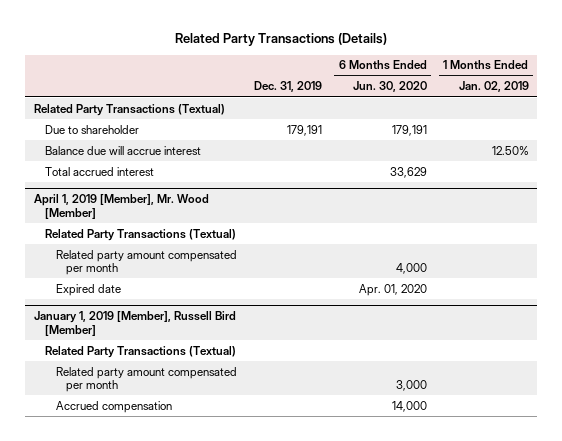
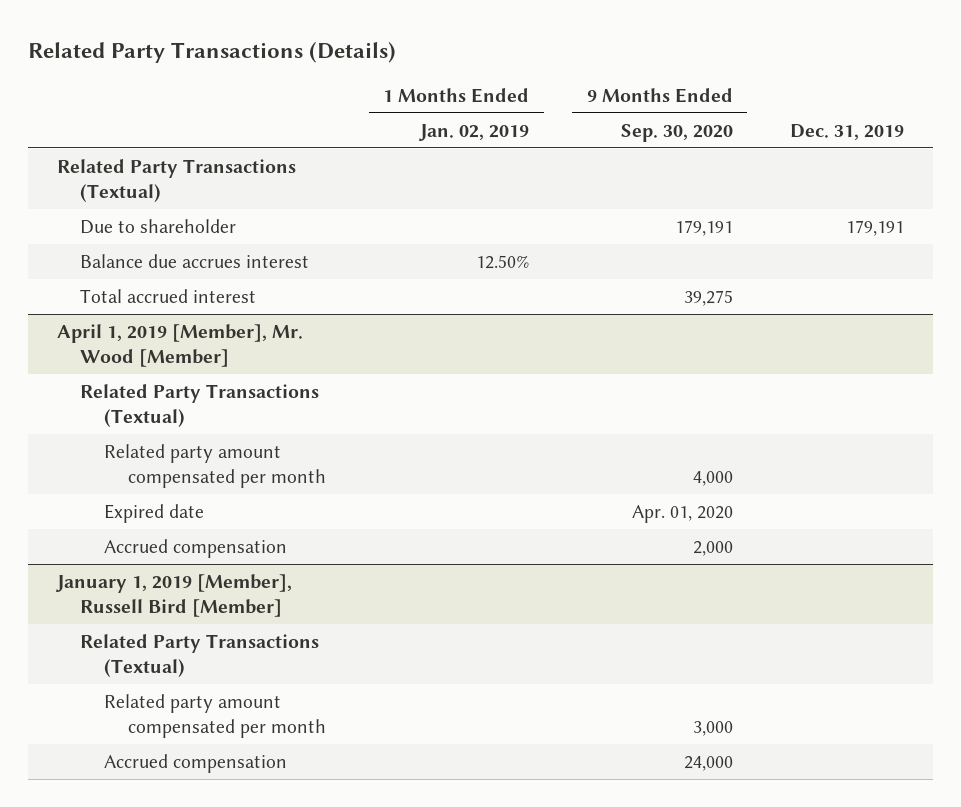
- | Dec. 31, 2019 | 6 Months Ended Jun. 30, 2020 | 1 Months Ended Jan. 02, 2019
+ | 1 Months Ended Jan. 02, 2019 | 9 Months Ended Sep. 30, 2020 | Dec. 31, 2019
- Balance due will accrue interest | | | 12.50%
+ Balance due accrues interest | 12.50% | |
@ April 1, 2019 [Member], Mr. Wood [Member]
+ Accrued compensation | | 2,000 |

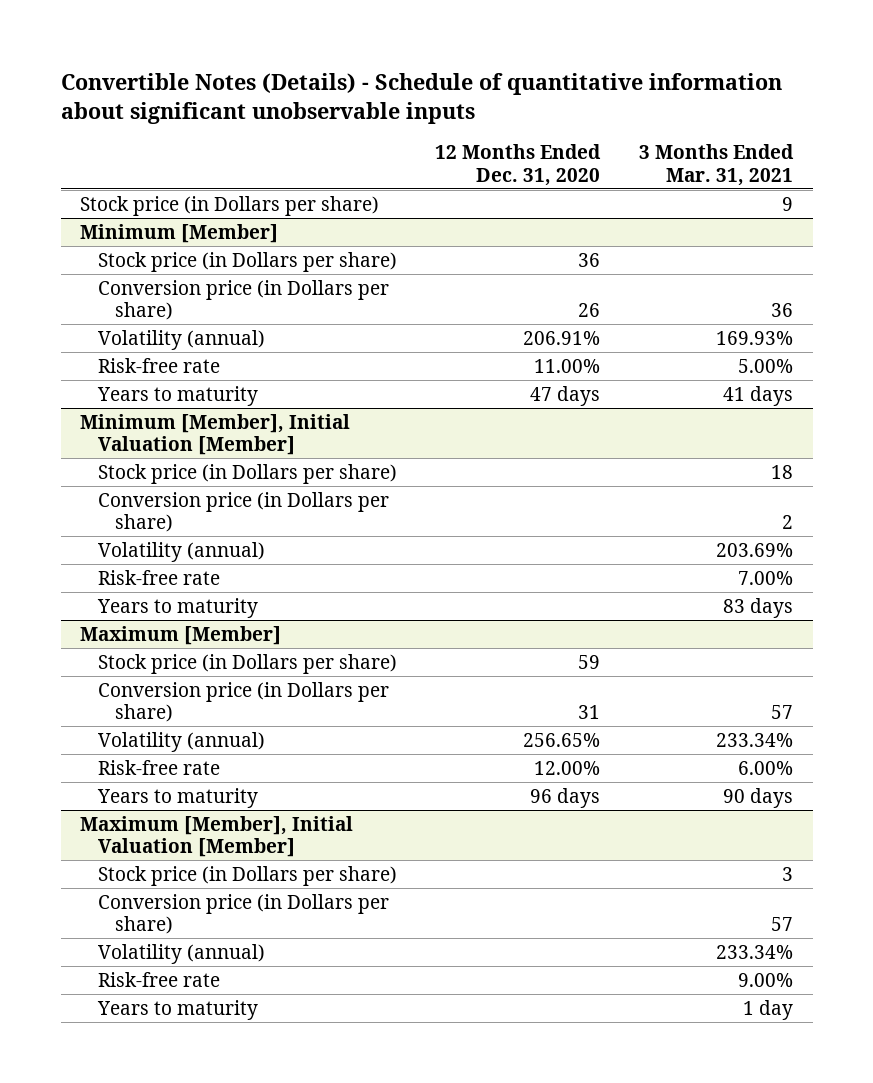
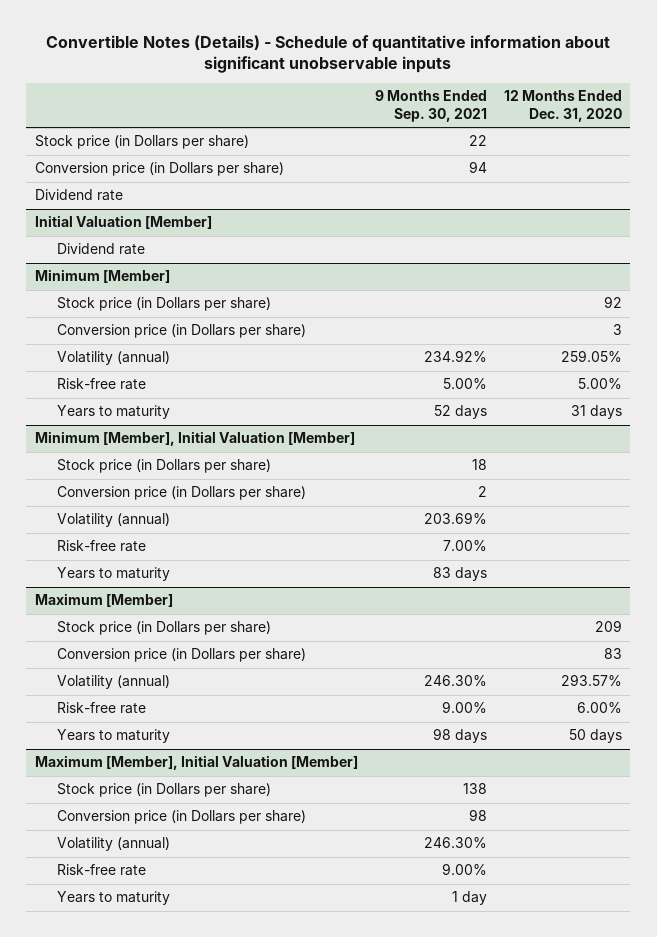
- | 12 Months Ended Dec. 31, 2020 | 3 Months Ended Mar. 31, 2021
+ | 9 Months Ended Sep. 30, 2021 | 12 Months Ended Dec. 31, 2020
+ Conversion price (in Dollars per share) | 94 |
+ Dividend rate
+ Initial Valuation [Member]
+ Dividend rate
@ Minimum [Member]
- Stock price (in Dollars per share) | 36 |
- Conversion price (in Dollars per share) | 26 | 36
- Volatility (annual) | 206.91% | 169.93%
- Risk-free rate | 11.00% | 5.00%
- Years to maturity | 47 days | 41 days
+ Stock price (in Dollars per share) | | 92
+ Conversion price (in Dollars per share) | | 3
+ Volatility (annual) | 234.92% | 259.05%
+ Risk-free rate | 5.00% | 5.00%
+ Years to maturity | 52 days | 31 days
@ Maximum [Member]
- Stock price (in Dollars per share) | 59 |
- Conversion price (in Dollars per share) | 31 | 57
- Volatility (annual) | 256.65% | 233.34%
- Risk-free rate | 12.00% | 6.00%
- Years to maturity | 96 days | 90 days
+ Stock price (in Dollars per share) | | 209
+ Conversion price (in Dollars per share) | | 83
+ Volatility (annual) | 246.30% | 293.57%
+ Risk-free rate | 9.00% | 6.00%
+ Years to maturity | 98 days | 50 days

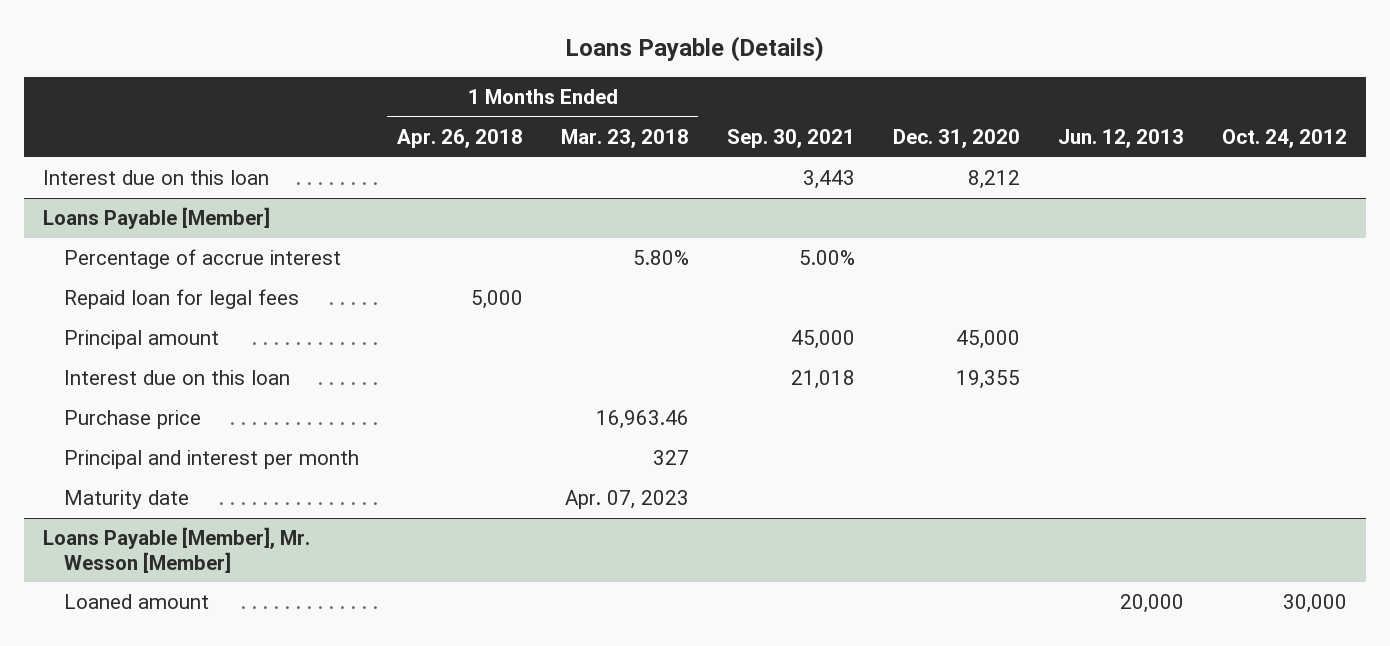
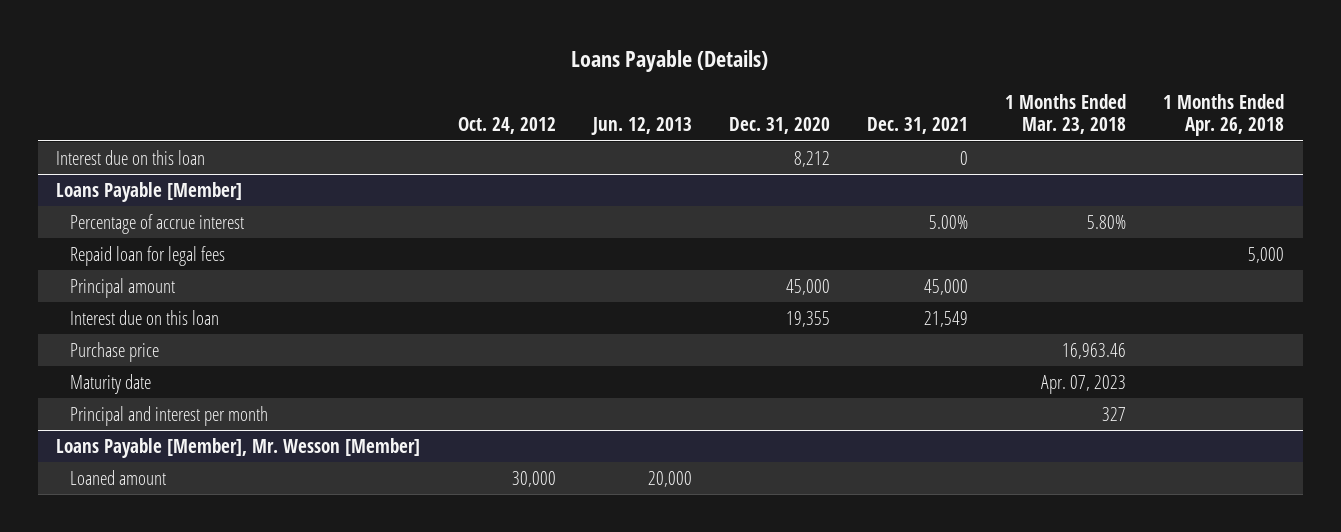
- | 1 Months Ended Apr. 26, 2018 | 1 Months Ended Mar. 23, 2018 | Sep. 30, 2021 | Dec. 31, 2020 | Jun. 12, 2013 | Oct. 24, 2012
+ | Oct. 24, 2012 | Jun. 12, 2013 | Dec. 31, 2020 | Dec. 31, 2021 | 1 Months Ended Mar. 23, 2018 | 1 Months Ended Apr. 26, 2018
@ Loans Payable [Member]
moved down: Principal and interest per month | | | | | 327 |

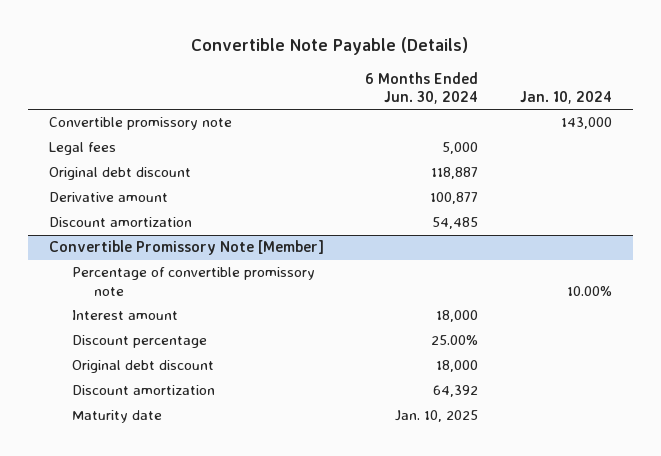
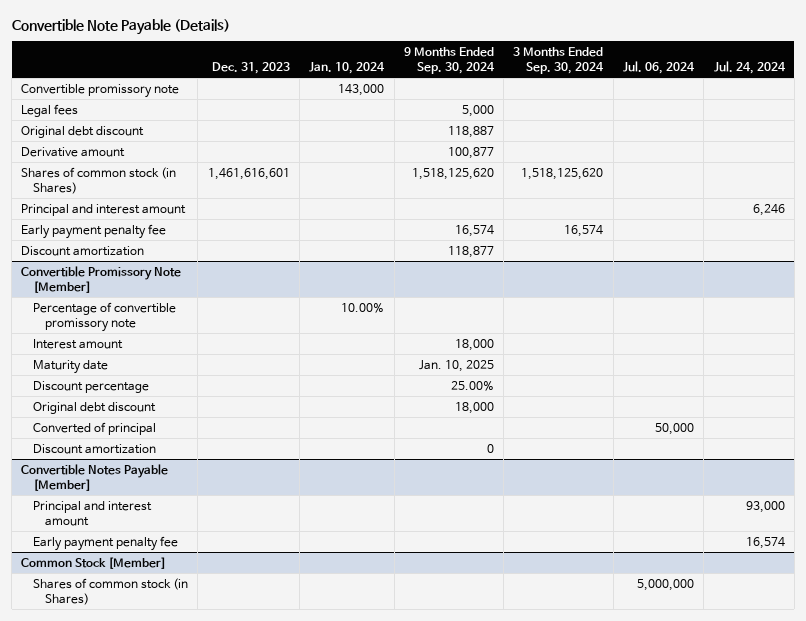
- | 6 Months Ended Jun. 30, 2024 | Jan. 10, 2024
+ | Dec. 31, 2023 | Jan. 10, 2024 | 9 Months Ended Sep. 30, 2024 | 3 Months Ended Sep. 30, 2024 | Jul. 06, 2024 | Jul. 24, 2024
+ Shares of common stock (in Shares) | 1,461,616,601 | | 1,518,125,620 | 1,518,125,620 | |
+ Principal and interest amount | | | | | | 6,246
+ Early payment penalty fee | | | 16,574 | 16,574 | |
@ Convertible Promissory Note [Member]
moved up: Maturity date | | | Jan. 10, 2025 | | |
+ Converted of principal | | | | | 50,000 |
+ Convertible Notes Payable [Member]
+ Principal and interest amount | | | | | | 93,000
+ Early payment penalty fee | | | | | | 16,574
+ Common Stock [Member]
+ Shares of common stock (in Shares) | | | | | 5,000,000 |

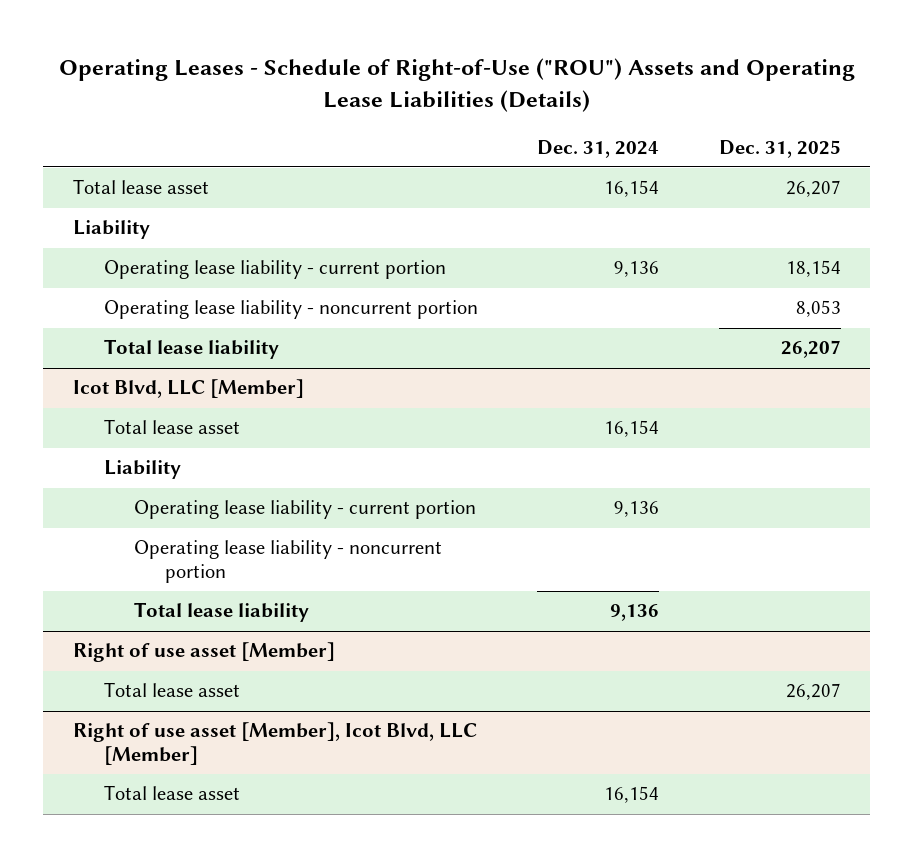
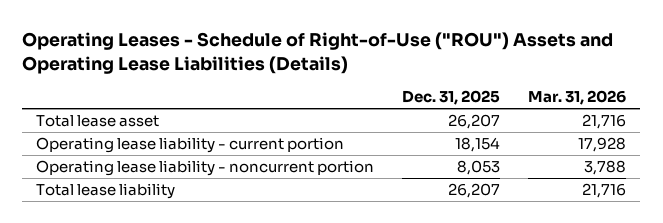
- | Dec. 31, 2024 | Dec. 31, 2025
+ | Dec. 31, 2025 | Mar. 31, 2026
- Liability
- Icot Blvd, LLC [Member]
- Total lease asset | 16,154 |
- Liability
- Operating lease liability - current portion | 9,136 |
- Operating lease liability - noncurrent portion
- Total lease liability | 9,136 |
- Right of use asset [Member]
- Total lease asset | | 26,207
- Right of use asset [Member], Icot Blvd, LLC [Member]
- Total lease asset | 16,154 |

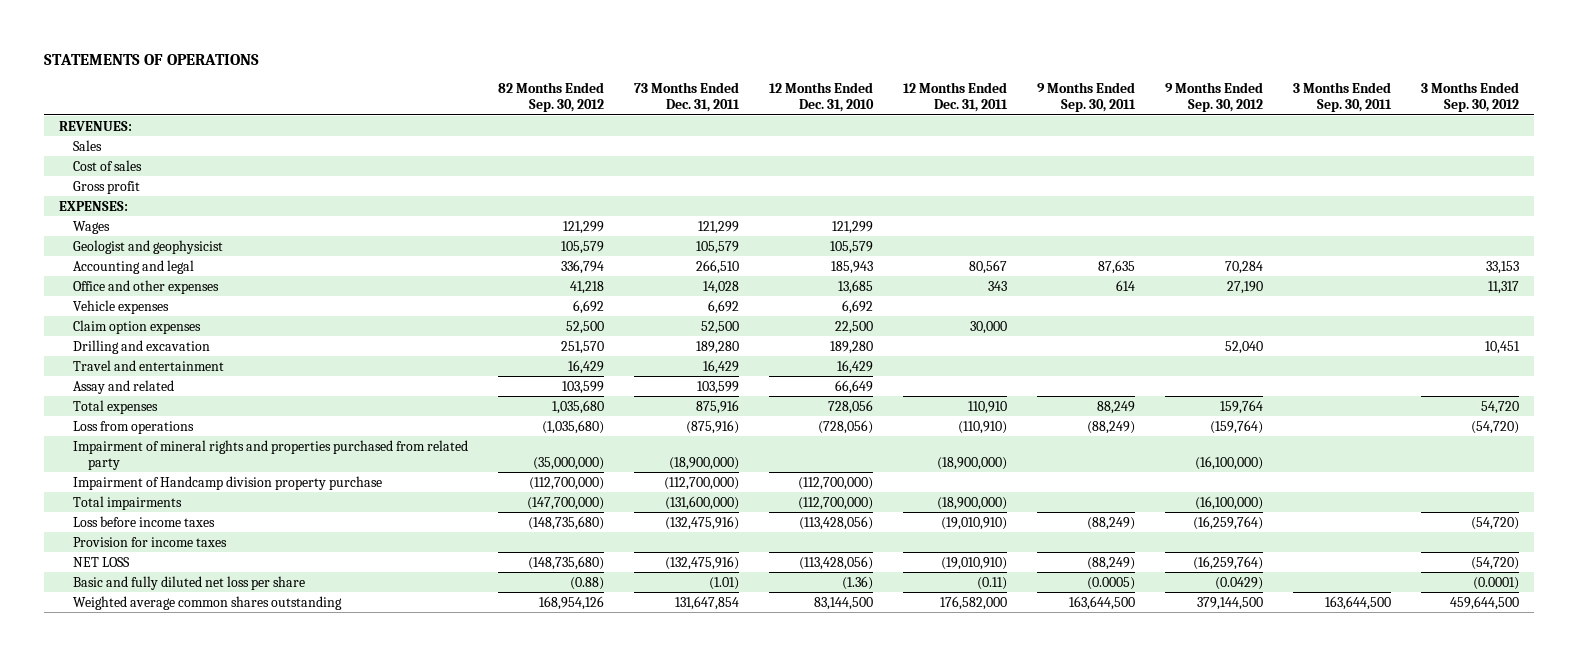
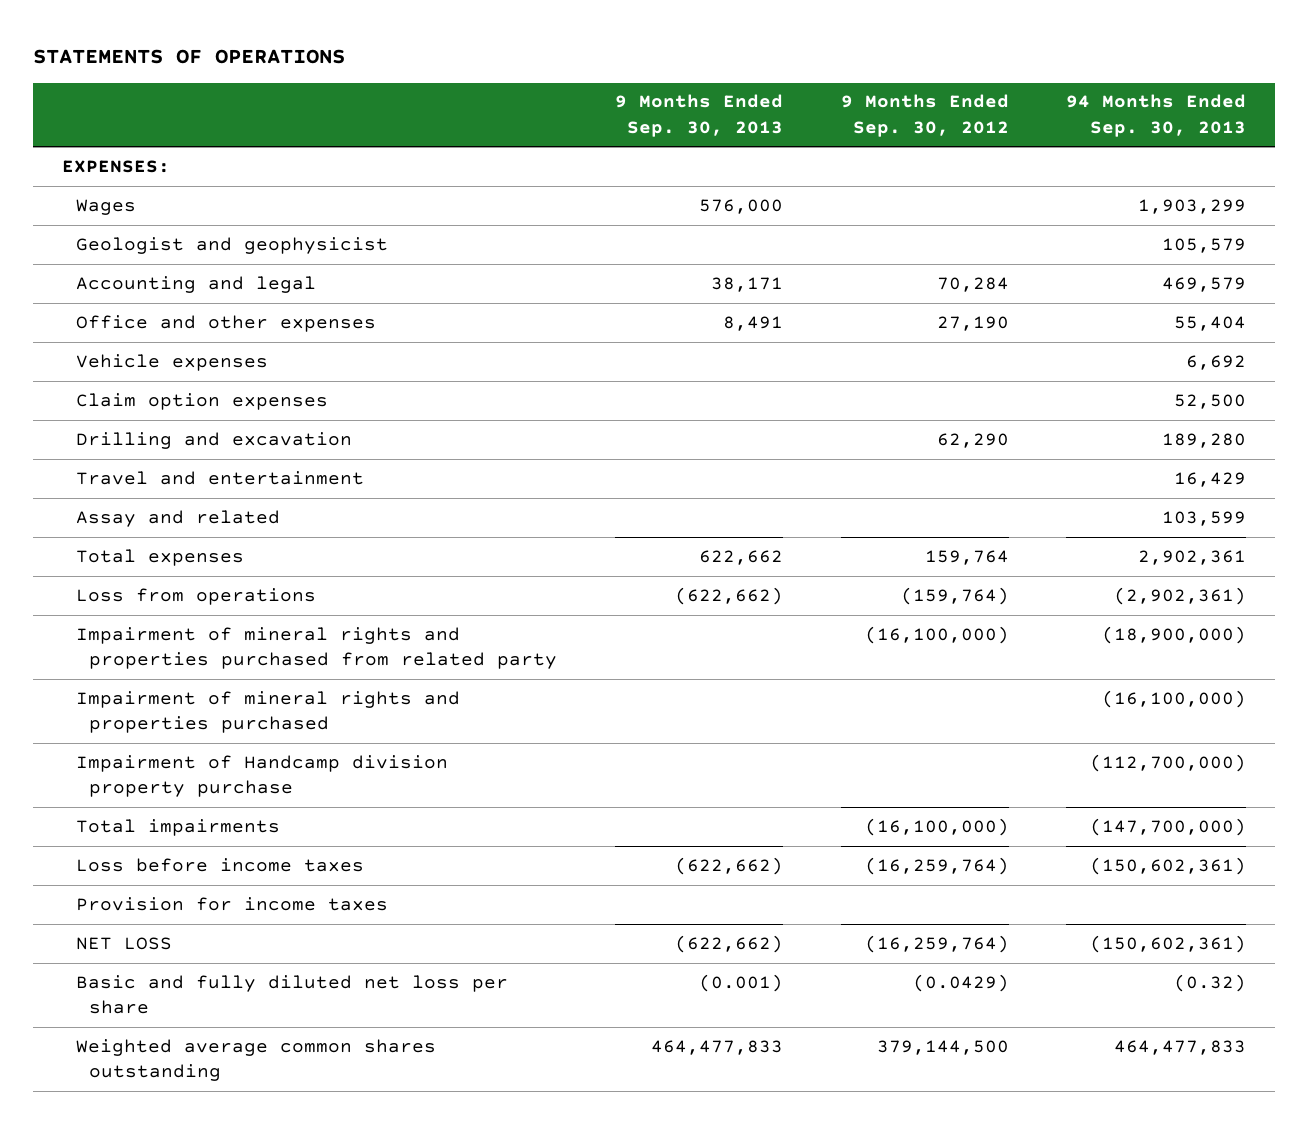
- | 82 Months Ended Sep. 30, 2012 | 73 Months Ended Dec. 31, 2011 | 12 Months Ended Dec. 31, 2010 | 12 Months Ended Dec. 31, 2011 | 9 Months Ended Sep. 30, 2011 | 9 Months Ended Sep. 30, 2012 | 3 Months Ended Sep. 30, 2011 | 3 Months Ended Sep. 30, 2012
+ | 9 Months Ended Sep. 30, 2013 | 9 Months Ended Sep. 30, 2012 | 94 Months Ended Sep. 30, 2013
- REVENUES:
- Sales
- Cost of sales
- Gross profit
- Drilling and excavation | 251,570 | 189,280 | 189,280 | | | 52,040 | | 10,451
+ Drilling and excavation | | 62,290 | 189,280
+ Impairment of mineral rights and properties purchased | | | (16,100,000)

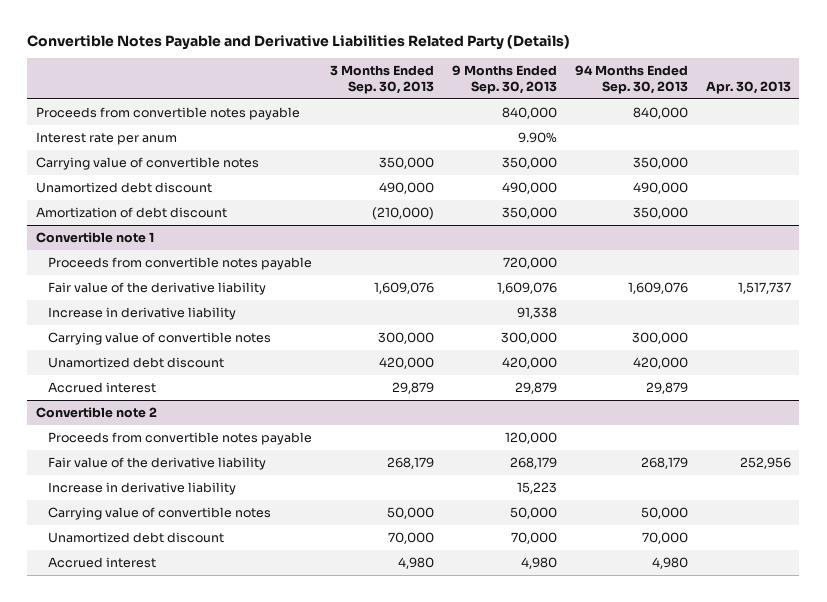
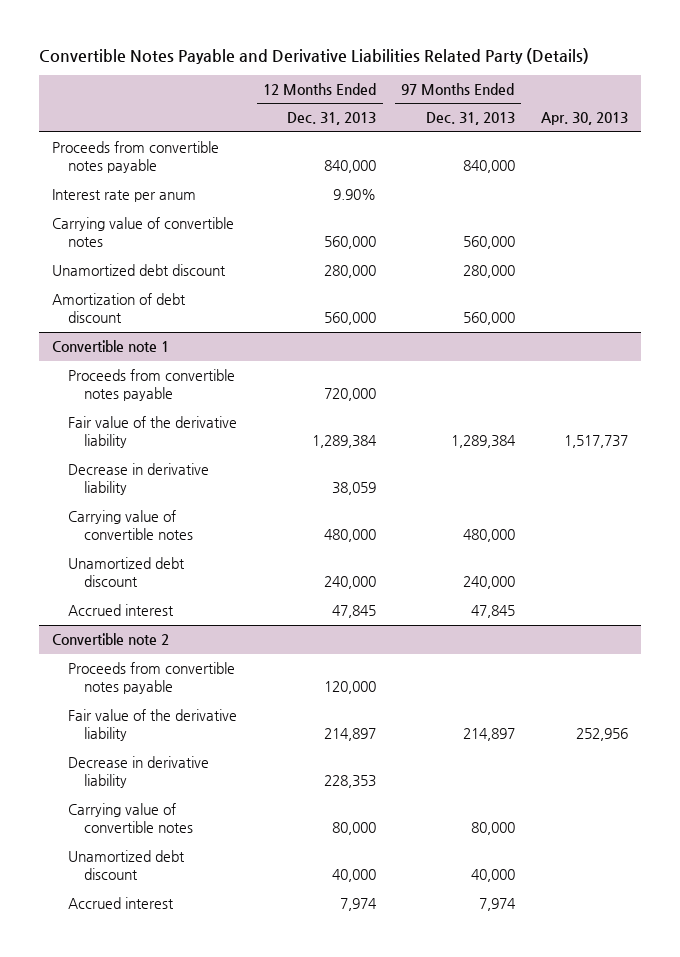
- | 3 Months Ended Sep. 30, 2013 | 9 Months Ended Sep. 30, 2013 | 94 Months Ended Sep. 30, 2013 | Apr. 30, 2013
+ | 12 Months Ended Dec. 31, 2013 | 97 Months Ended Dec. 31, 2013 | Apr. 30, 2013
@ Convertible note 1
- Increase in derivative liability | | 91,338 | |
+ Decrease in derivative liability | 38,059 | |
@ Convertible note 2
- Increase in derivative liability | | 15,223 | |
+ Decrease in derivative liability | 228,353 | |

